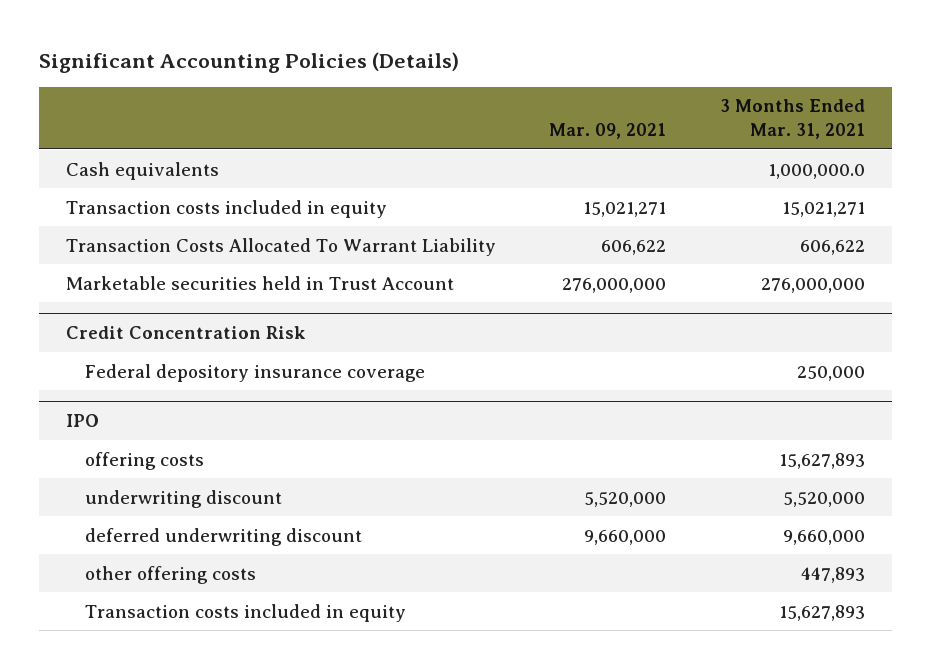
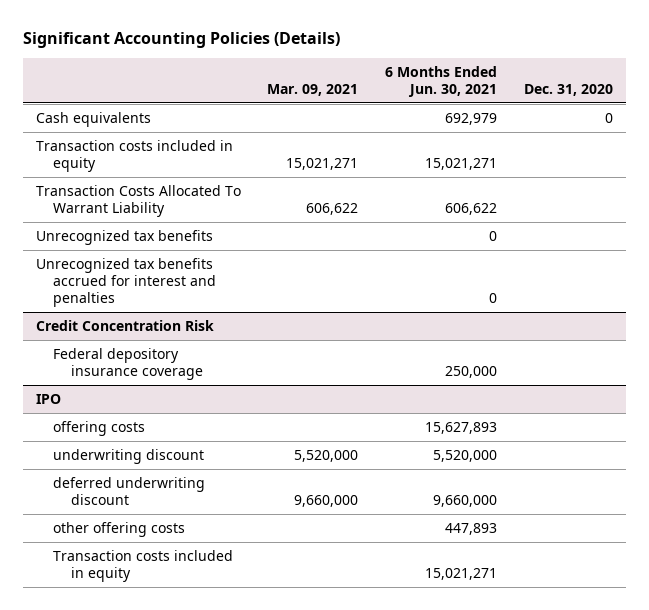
- | Mar. 09, 2021 | 3 Months Ended Mar. 31, 2021
+ | Mar. 09, 2021 | 6 Months Ended Jun. 30, 2021 | Dec. 31, 2020
- Marketable securities held in Trust Account | 276,000,000 | 276,000,000
+ Unrecognized tax benefits | | 0 |
+ Unrecognized tax benefits accrued for interest and penalties | | 0 |

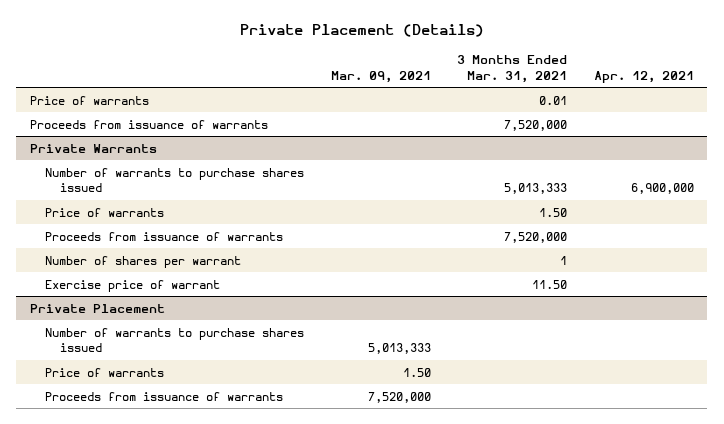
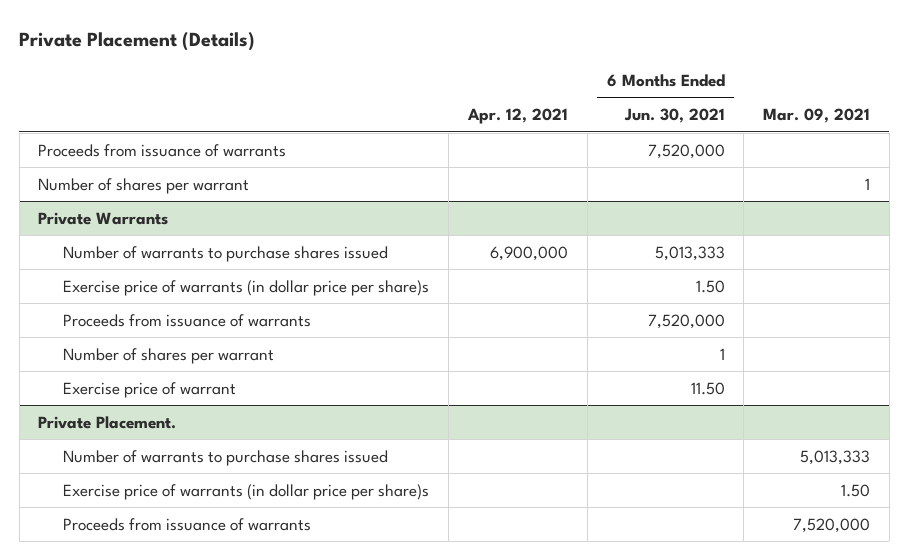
- | Mar. 09, 2021 | 3 Months Ended Mar. 31, 2021 | Apr. 12, 2021
+ | Apr. 12, 2021 | 6 Months Ended Jun. 30, 2021 | Mar. 09, 2021
- Price of warrants | | 0.01 |
+ Number of shares per warrant | | | 1
@ Private Warrants
- Price of warrants | | 1.50 |
+ Exercise price of warrants (in dollar price per share)s | | 1.50 |
- Private Placement
+ Private Placement.
- Price of warrants | 1.50 | |
+ Exercise price of warrants (in dollar price per share)s | | | 1.50

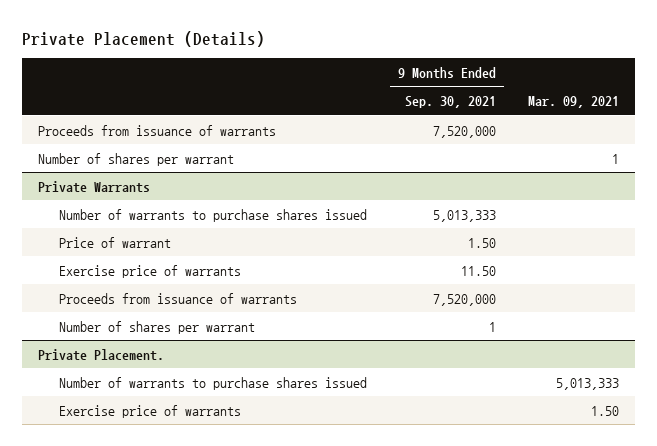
- | Apr. 12, 2021 | 6 Months Ended Jun. 30, 2021 | Mar. 09, 2021
+ | 9 Months Ended Sep. 30, 2021 | Mar. 09, 2021
@ Private Warrants
- Exercise price of warrants (in dollar price per share)s | | 1.50 |
+ Price of warrant | 1.50 |
+ Exercise price of warrants | 11.50 |
- Exercise price of warrant | | 11.50 |
@ Private Placement.
- Exercise price of warrants (in dollar price per share)s | | | 1.50
- Proceeds from issuance of warrants | | | 7,520,000
+ Exercise price of warrants | | 1.50

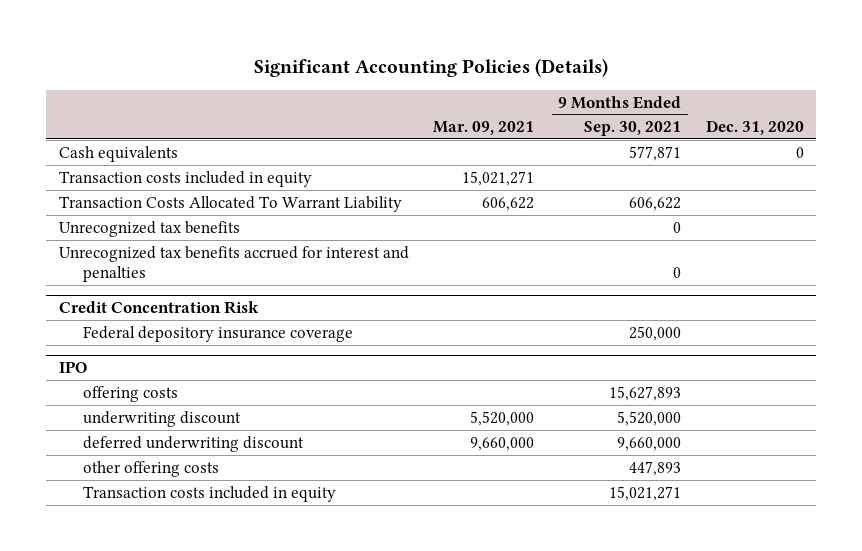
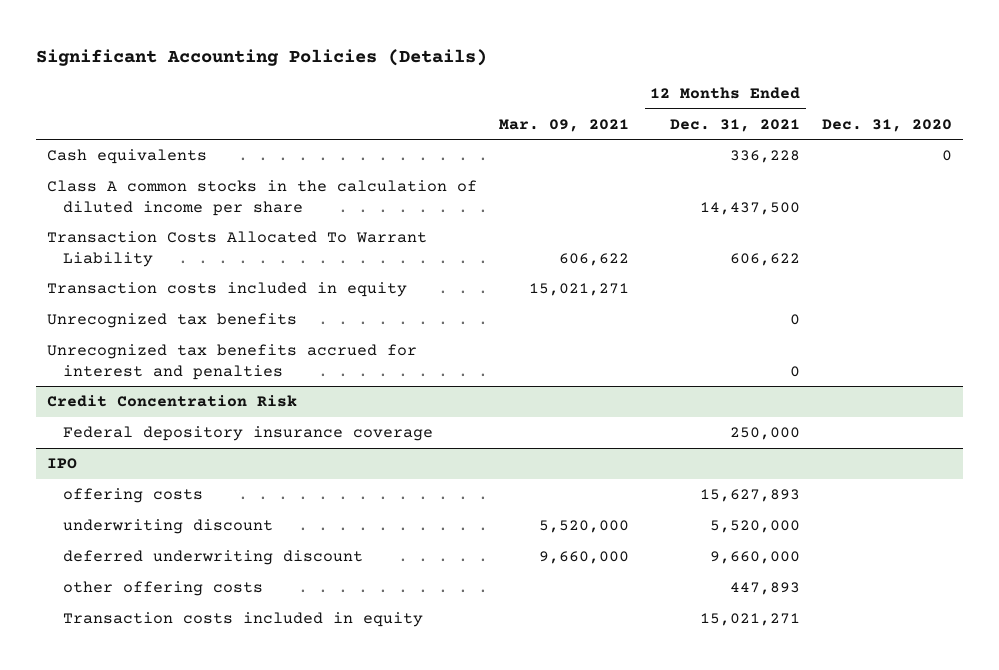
- | Mar. 09, 2021 | 9 Months Ended Sep. 30, 2021 | Dec. 31, 2020
+ | Mar. 09, 2021 | 12 Months Ended Dec. 31, 2021 | Dec. 31, 2020
+ Class A common stocks in the calculation of diluted income per share | | 14,437,500 |
moved down: Transaction costs included in equity | 15,021,271 | |

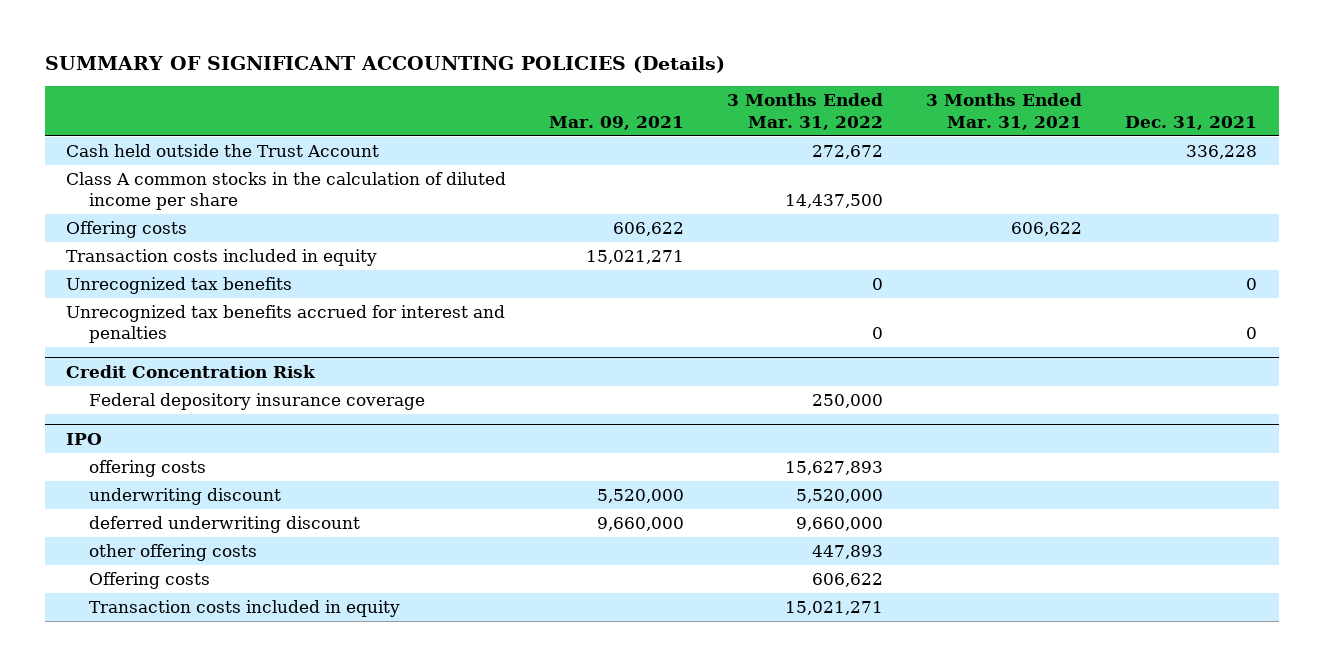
- Significant Accounting Policies (Details)
+ SUMMARY OF SIGNIFICANT ACCOUNTING POLICIES (Details)
- | Mar. 09, 2021 | 12 Months Ended Dec. 31, 2021 | Dec. 31, 2020
+ | Mar. 09, 2021 | 3 Months Ended Mar. 31, 2022 | 3 Months Ended Mar. 31, 2021 | Dec. 31, 2021
- Cash equivalents | | 336,228 | 0
+ Cash held outside the Trust Account | | 272,672 | | 336,228
- Transaction Costs Allocated To Warrant Liability | 606,622 | 606,622 |
+ Offering costs | 606,622 | | 606,622 |
@ IPO
+ Offering costs | | 606,622 | |

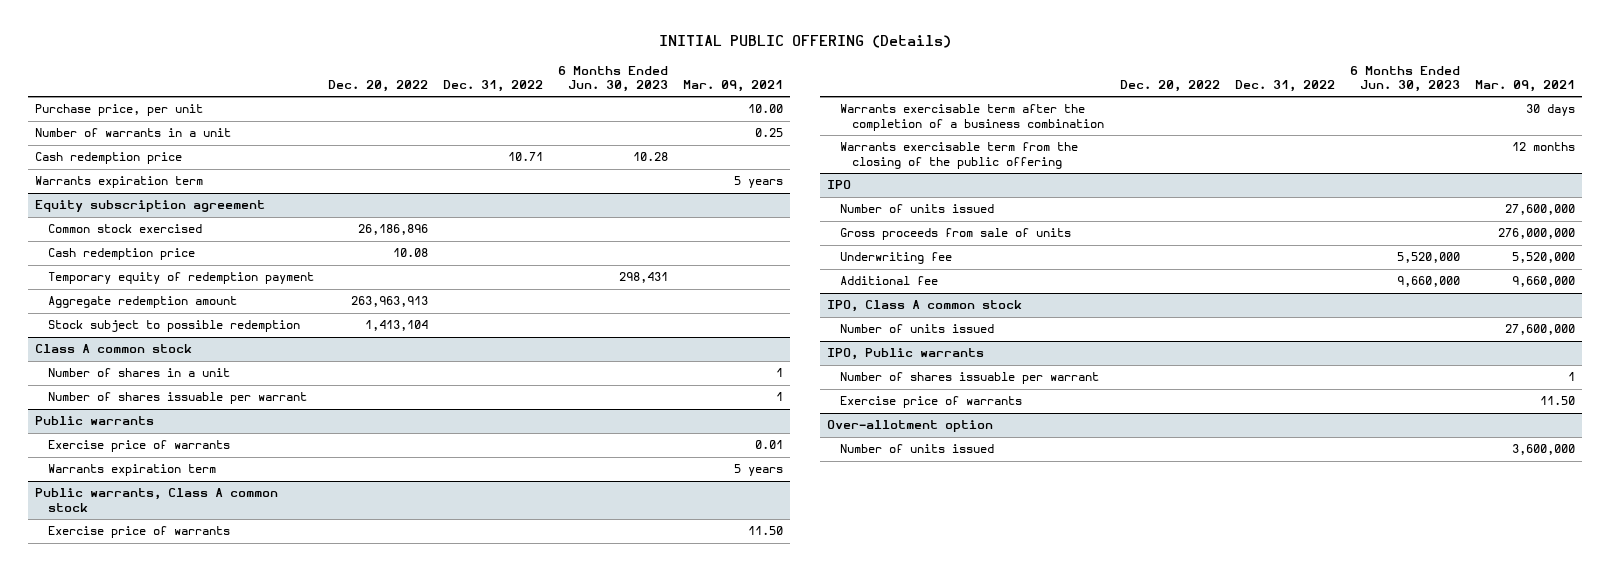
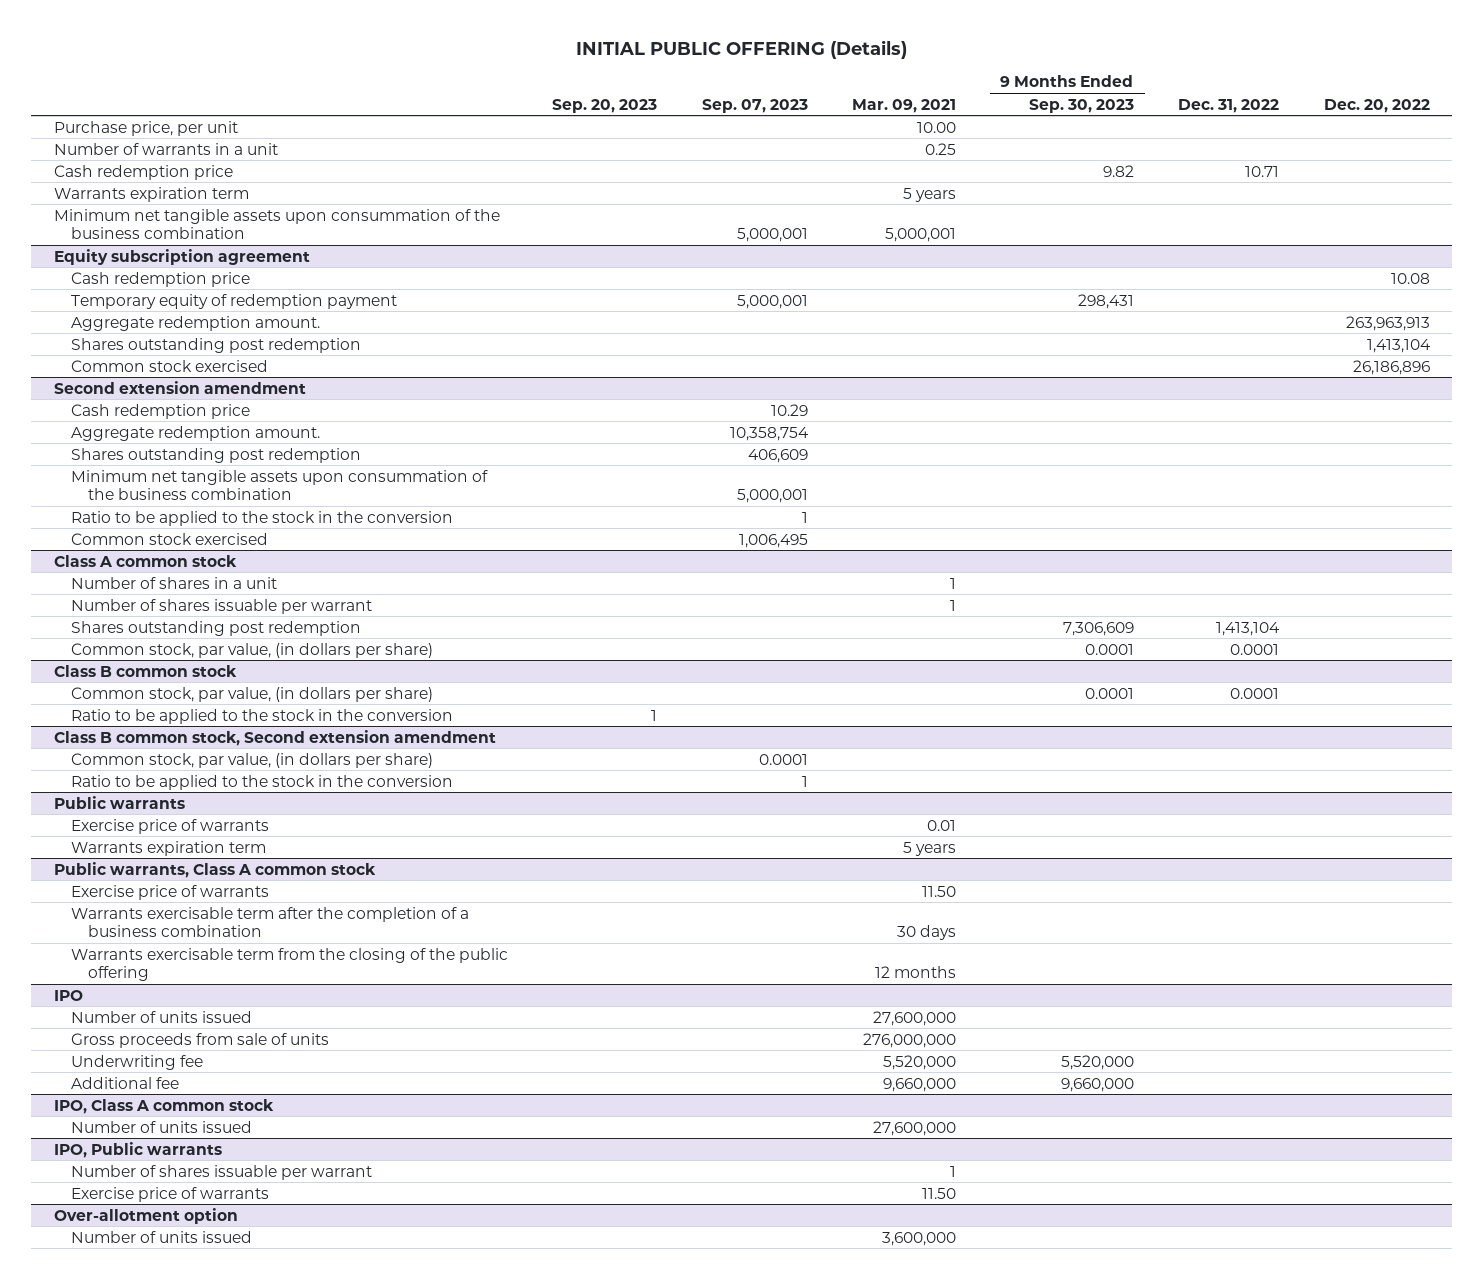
- | Dec. 20, 2022 | Dec. 31, 2022 | 6 Months Ended Jun. 30, 2023 | Mar. 09, 2021
+ | Sep. 20, 2023 | Sep. 07, 2023 | Mar. 09, 2021 | 9 Months Ended Sep. 30, 2023 | Dec. 31, 2022 | Dec. 20, 2022
+ Minimum net tangible assets upon consummation of the business combination | | 5,000,001 | 5,000,001 | | |
@ Equity subscription agreement
- Aggregate redemption amount | 263,963,913 | | |
- Stock subject to possible redemption | 1,413,104 | | |
+ Aggregate redemption amount. | | | | | | 263,963,913
+ Shares outstanding post redemption | | | | | | 1,413,104
moved down: Common stock exercised | | | | | | 26,186,896
+ Second extension amendment
+ Cash redemption price | | 10.29 | | | |
+ Aggregate redemption amount. | | 10,358,754 | | | |
+ Shares outstanding post redemption | | 406,609 | | | |
+ Minimum net tangible assets upon consummation of the business combination | | 5,000,001 | | | |
+ Ratio to be applied to the stock in the conversion | | 1 | | | |
+ Common stock exercised | | 1,006,495 | | | |
@ Class A common stock
+ Shares outstanding post redemption | | | | 7,306,609 | 1,413,104 |
+ Common stock, par value, (in dollars per share) | | | | 0.0001 | 0.0001 |
+ Class B common stock
+ Common stock, par value, (in dollars per share) | | | | 0.0001 | 0.0001 |
+ Ratio to be applied to the stock in the conversion | 1 | | | | |
+ Class B common stock, Second extension amendment
+ Common stock, par value, (in dollars per share) | | 0.0001 | | | |
+ Ratio to be applied to the stock in the conversion | | 1 | | | |

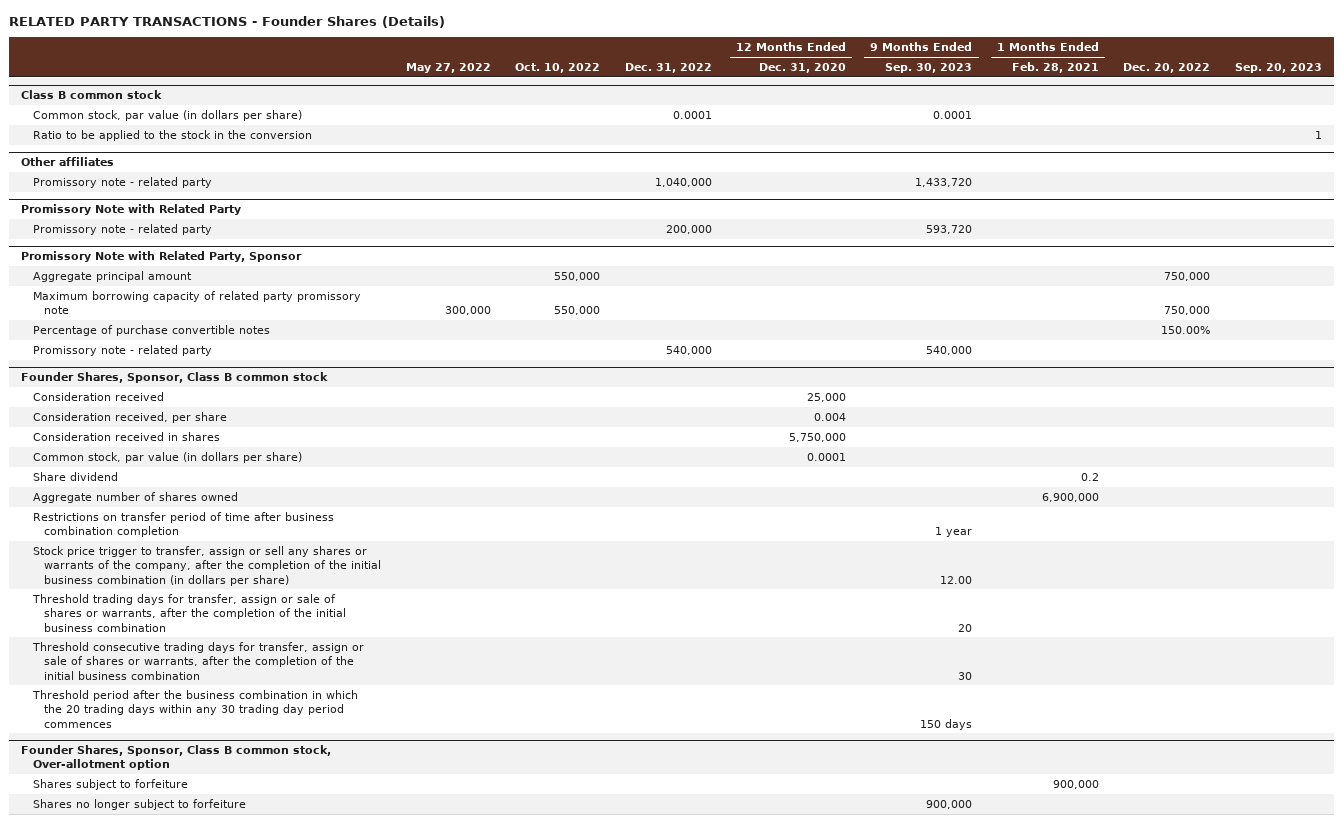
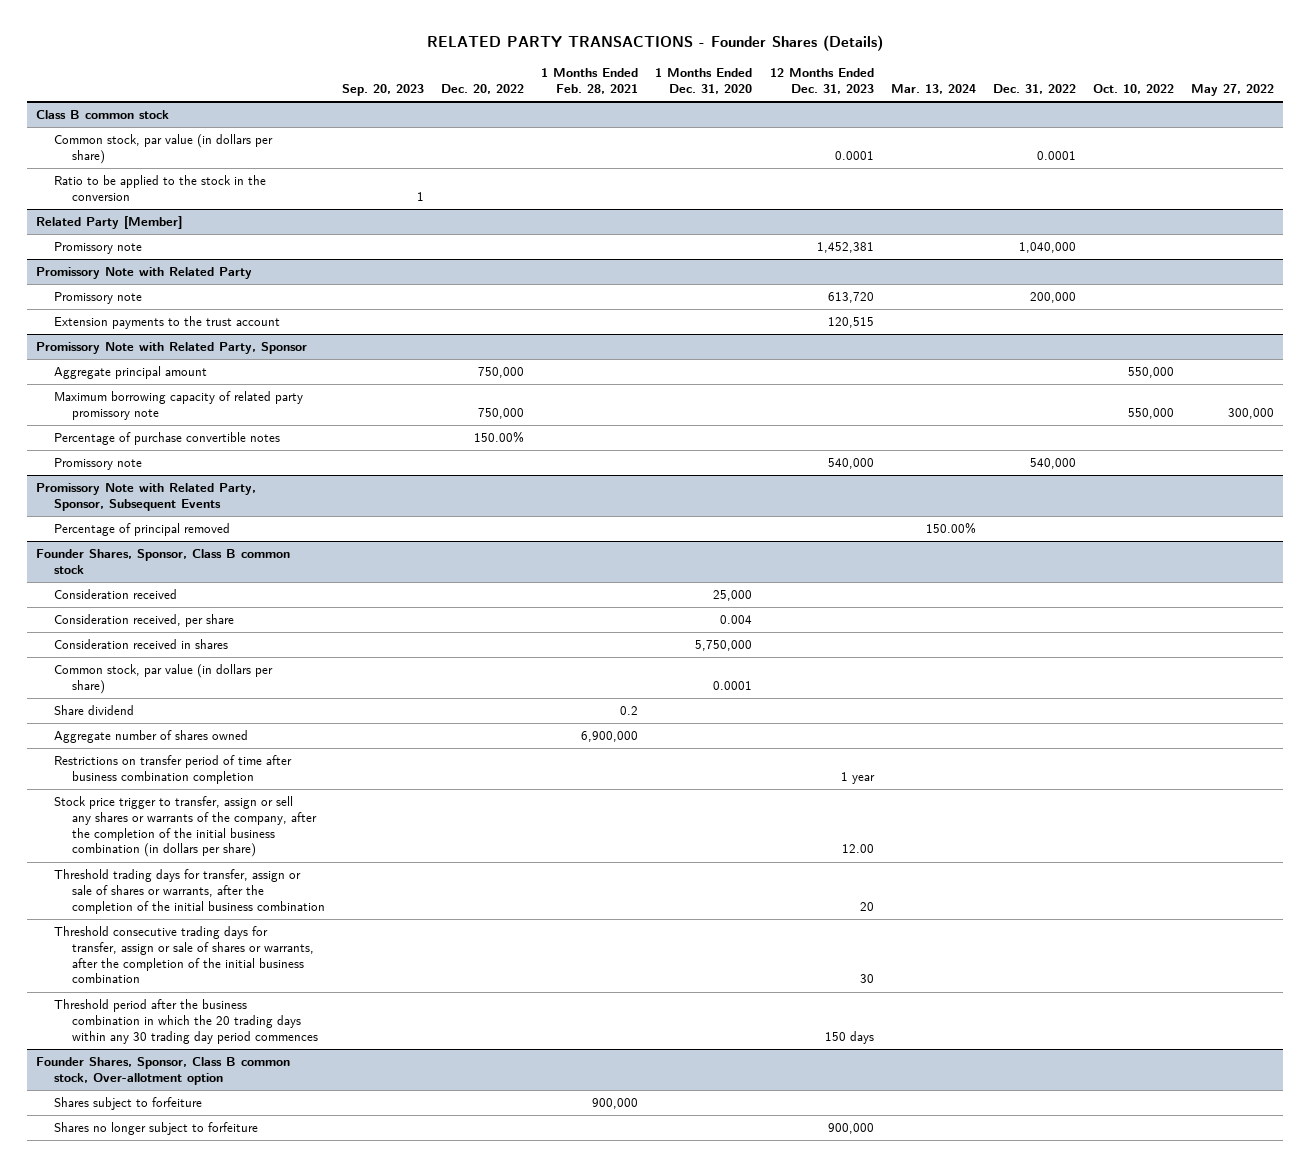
- | May 27, 2022 | Oct. 10, 2022 | Dec. 31, 2022 | 12 Months Ended Dec. 31, 2020 | 9 Months Ended Sep. 30, 2023 | 1 Months Ended Feb. 28, 2021 | Dec. 20, 2022 | Sep. 20, 2023
+ | Sep. 20, 2023 | Dec. 20, 2022 | 1 Months Ended Feb. 28, 2021 | 1 Months Ended Dec. 31, 2020 | 12 Months Ended Dec. 31, 2023 | Mar. 13, 2024 | Dec. 31, 2022 | Oct. 10, 2022 | May 27, 2022
- Other affiliates
- Promissory note - related party | | | 1,040,000 | | 1,433,720 | | |
+ Related Party [Member]
+ Promissory note | | | | | 1,452,381 | | 1,040,000 | |
@ Promissory Note with Related Party
- Promissory note - related party | | | 200,000 | | 593,720 | | |
+ Promissory note | | | | | 613,720 | | 200,000 | |
+ Extension payments to the trust account | | | | | 120,515 | | | |
@ Promissory Note with Related Party, Sponsor
- Promissory note - related party | | | 540,000 | | 540,000 | | |
+ Promissory note | | | | | 540,000 | | 540,000 | |
+ Promissory Note with Related Party, Sponsor, Subsequent Events
+ Percentage of principal removed | | | | | | 150.00% | | |

